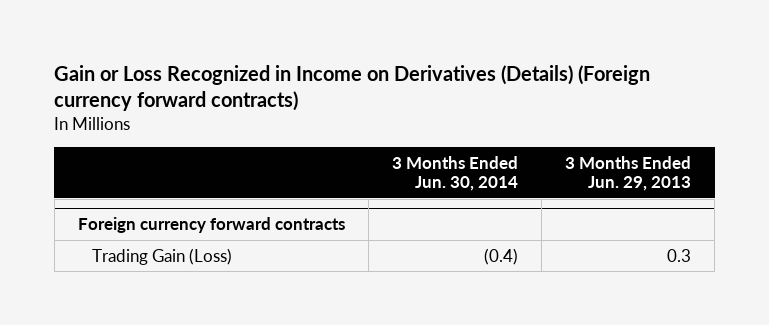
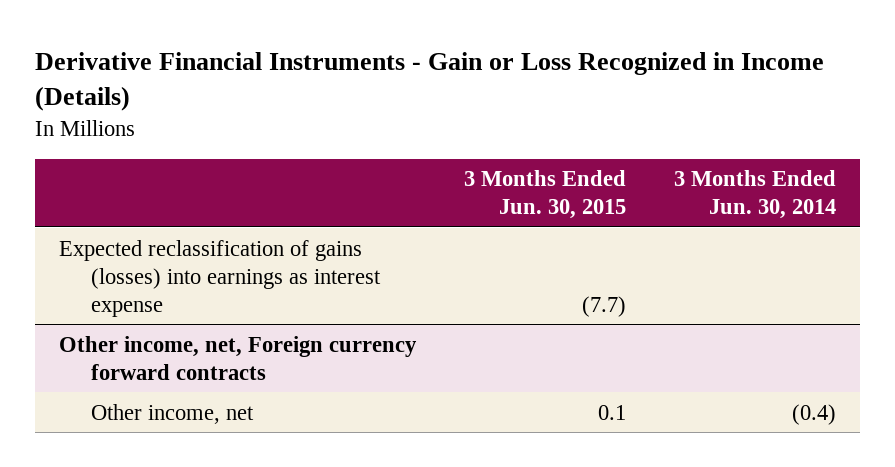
- Gain or Loss Recognized in Income on Derivatives (Details) (Foreign currency forward contracts)
+ Derivative Financial Instruments - Gain or Loss Recognized in Income (Details)
- | 3 Months Ended Jun. 30, 2014 | 3 Months Ended Jun. 29, 2013
+ | 3 Months Ended Jun. 30, 2015 | 3 Months Ended Jun. 30, 2014
- Foreign currency forward contracts
- Trading Gain (Loss) | (0.4) | 0.3
+ Expected reclassification of gains (losses) into earnings as interest expense | (7.7) |
+ Other income, net, Foreign currency forward contracts
+ Other income, net | 0.1 | (0.4)

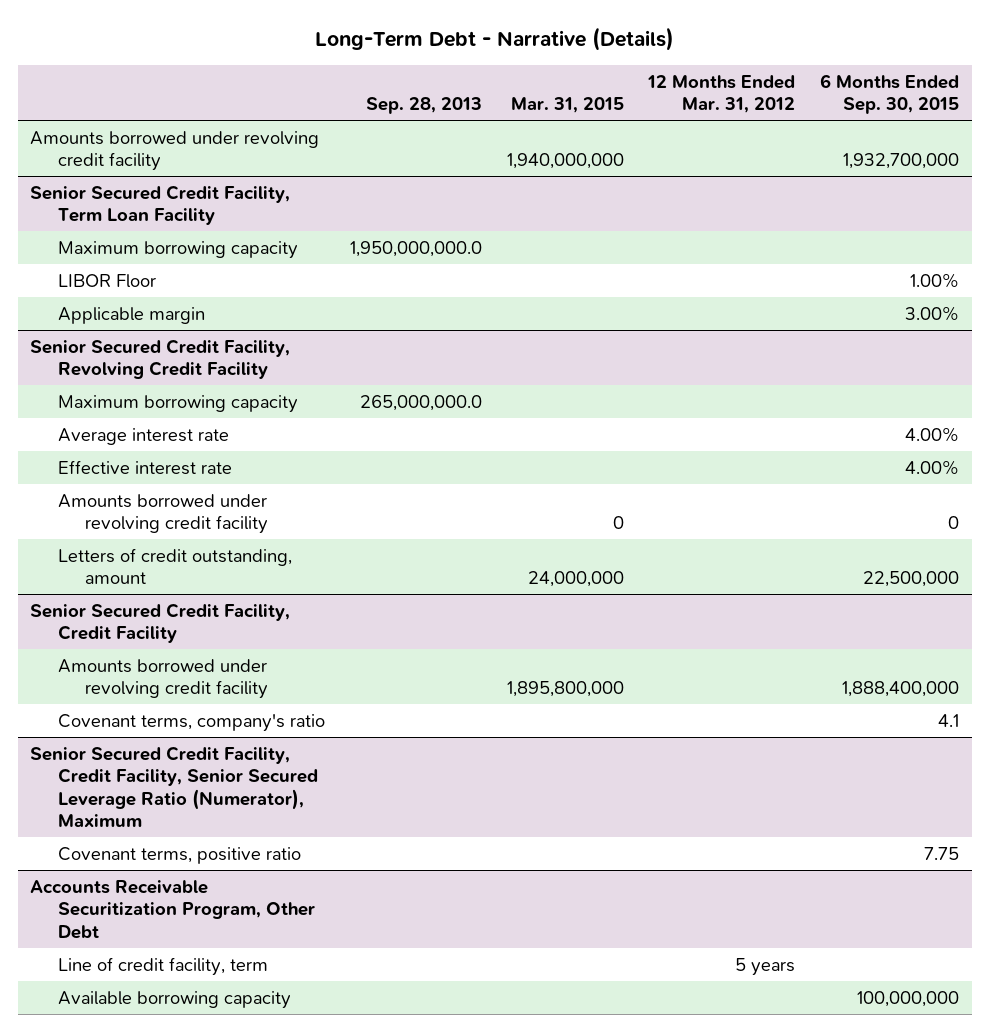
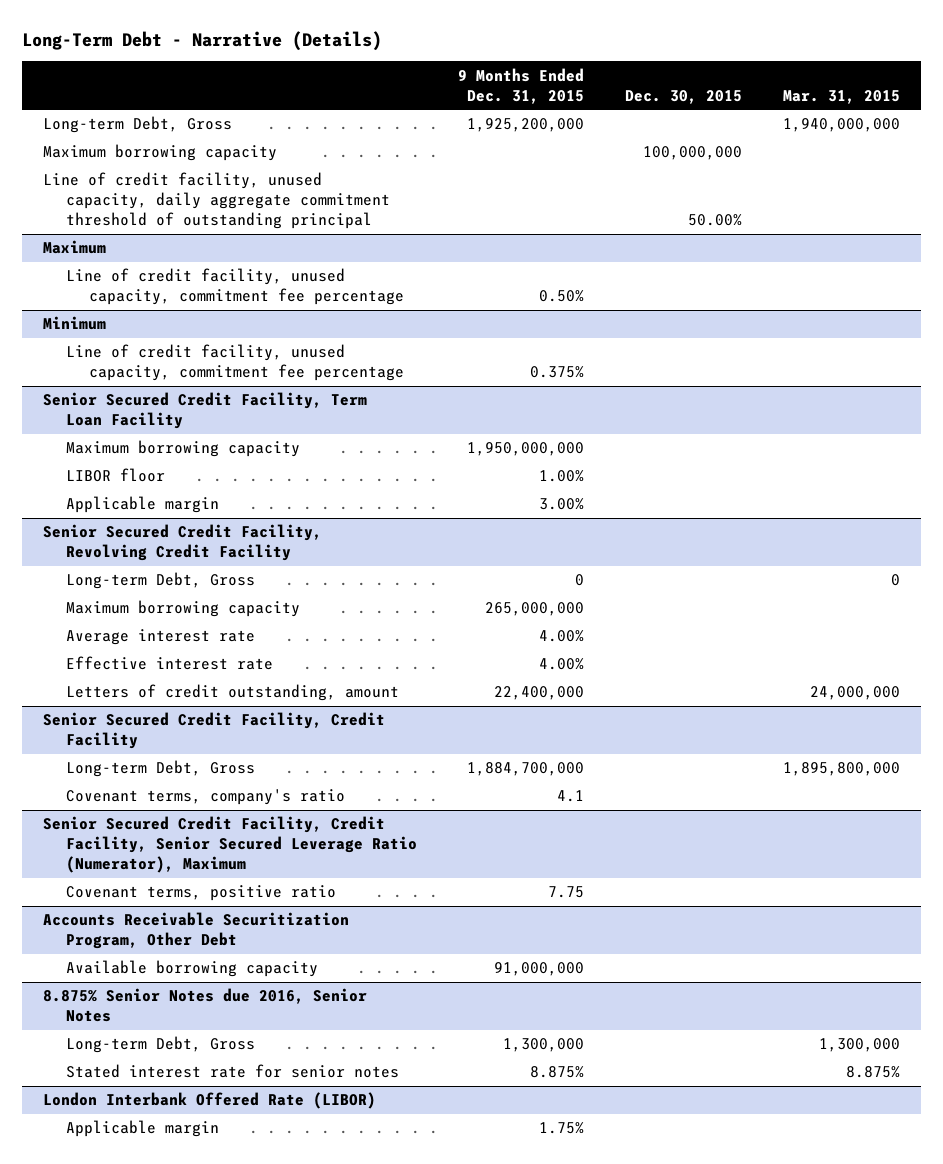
- | Sep. 28, 2013 | Mar. 31, 2015 | 12 Months Ended Mar. 31, 2012 | 6 Months Ended Sep. 30, 2015
+ | 9 Months Ended Dec. 31, 2015 | Dec. 30, 2015 | Mar. 31, 2015
- Amounts borrowed under revolving credit facility | | 1,940,000,000 | | 1,932,700,000
+ Long-term Debt, Gross | 1,925,200,000 | | 1,940,000,000
+ Maximum borrowing capacity | | 100,000,000 |
+ Line of credit facility, unused capacity, daily aggregate commitment threshold of outstanding principal | | 50.00% |
+ Maximum
+ Line of credit facility, unused capacity, commitment fee percentage | 0.50% | |
+ Minimum
+ Line of credit facility, unused capacity, commitment fee percentage | 0.375% | |
@ Senior Secured Credit Facility, Term Loan Facility
- LIBOR Floor | | | | 1.00%
+ LIBOR floor | 1.00% | |
@ Senior Secured Credit Facility, Revolving Credit Facility
+ Long-term Debt, Gross | 0 | | 0
- Amounts borrowed under revolving credit facility | | 0 | | 0
@ Senior Secured Credit Facility, Credit Facility
- Amounts borrowed under revolving credit facility | | 1,895,800,000 | | 1,888,400,000
+ Long-term Debt, Gross | 1,884,700,000 | | 1,895,800,000
@ Accounts Receivable Securitization Program, Other Debt
- Line of credit facility, term | | | 5 years |
+ 8.875% Senior Notes due 2016, Senior Notes
+ Long-term Debt, Gross | 1,300,000 | | 1,300,000
+ Stated interest rate for senior notes | 8.875% | | 8.875%
+ London Interbank Offered Rate (LIBOR)
+ Applicable margin | 1.75% | |

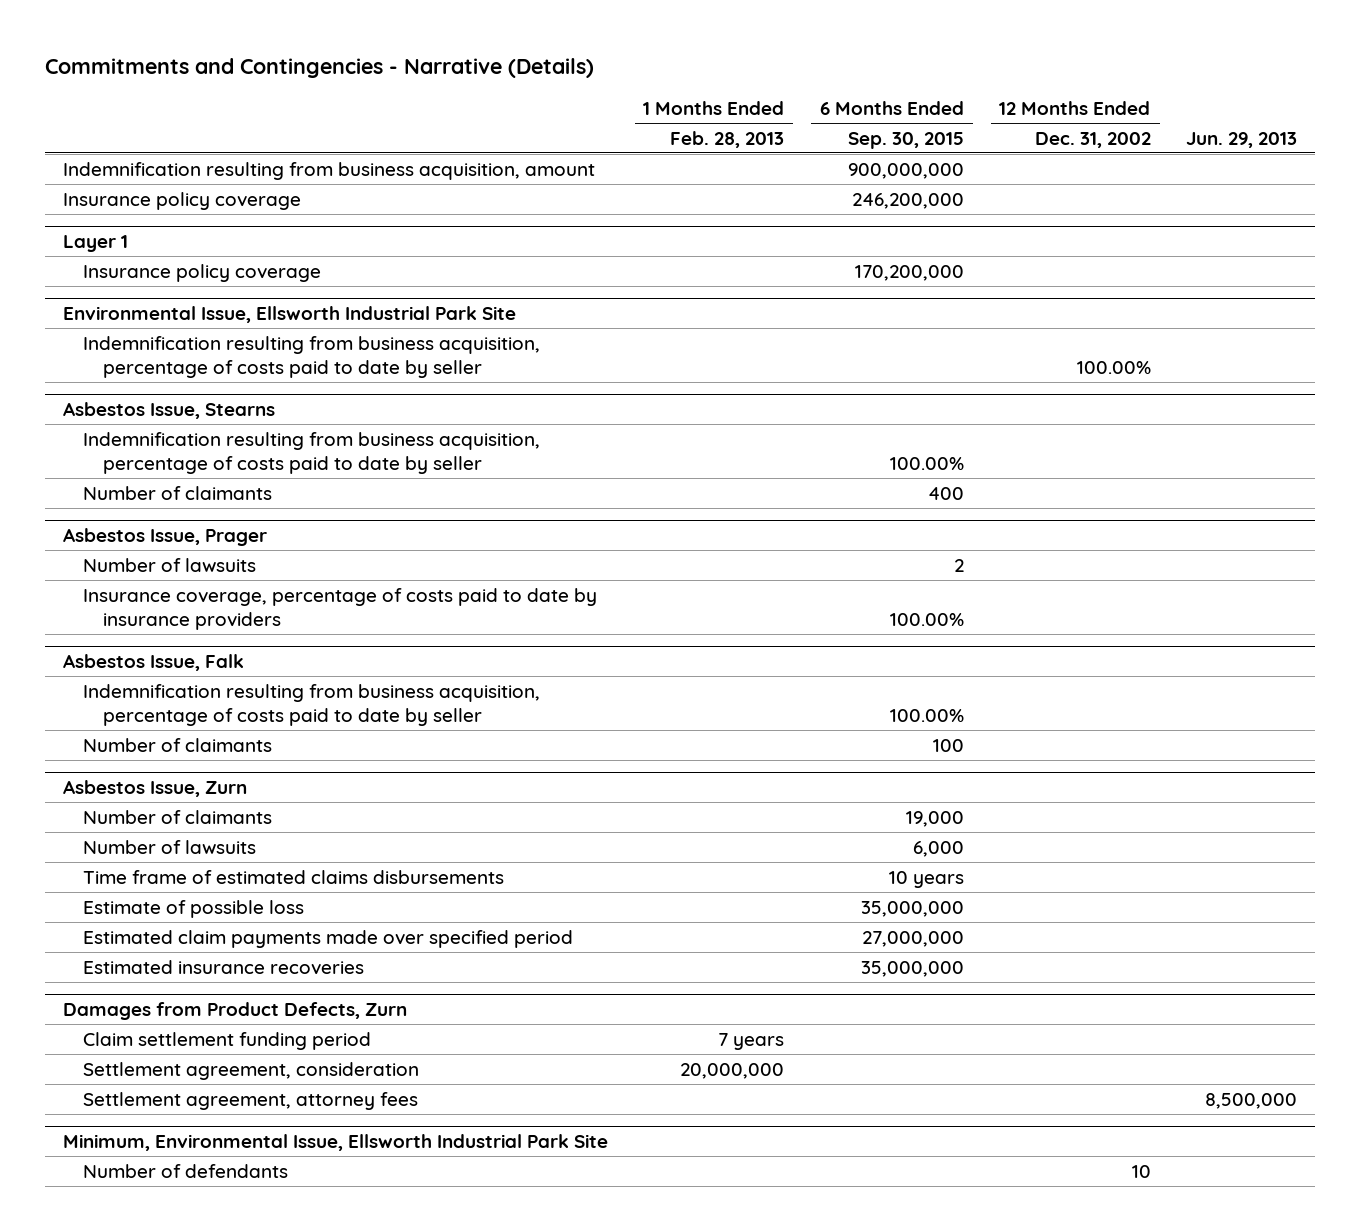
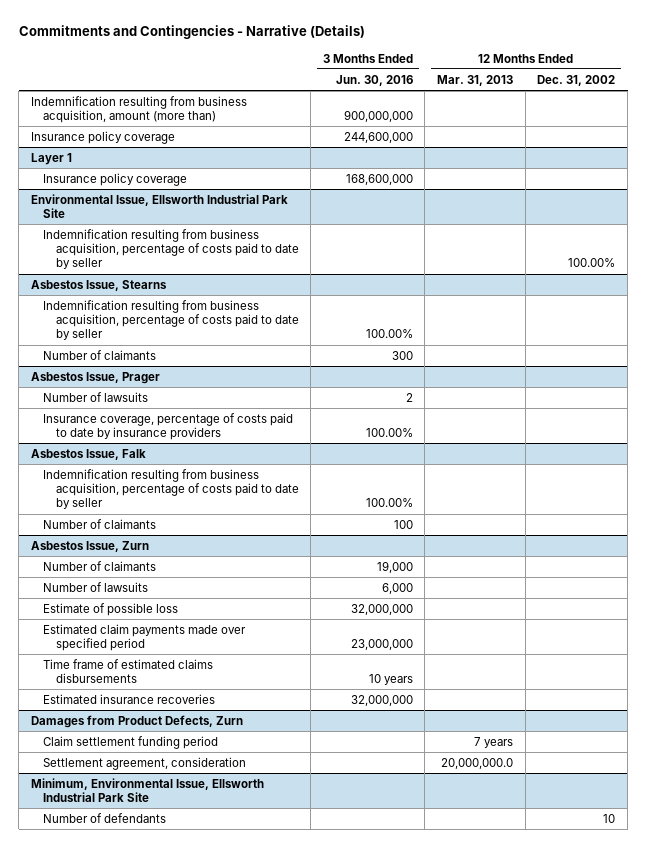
- | 1 Months Ended Feb. 28, 2013 | 6 Months Ended Sep. 30, 2015 | 12 Months Ended Dec. 31, 2002 | Jun. 29, 2013
+ | 3 Months Ended Jun. 30, 2016 | 12 Months Ended Mar. 31, 2013 | 12 Months Ended Dec. 31, 2002
- Indemnification resulting from business acquisition, amount | | 900,000,000 | |
+ Indemnification resulting from business acquisition, amount (more than) | 900,000,000 | |
@ Asbestos Issue, Zurn
moved down: Time frame of estimated claims disbursements | 10 years | |
@ Damages from Product Defects, Zurn
- Settlement agreement, attorney fees | | | | 8,500,000

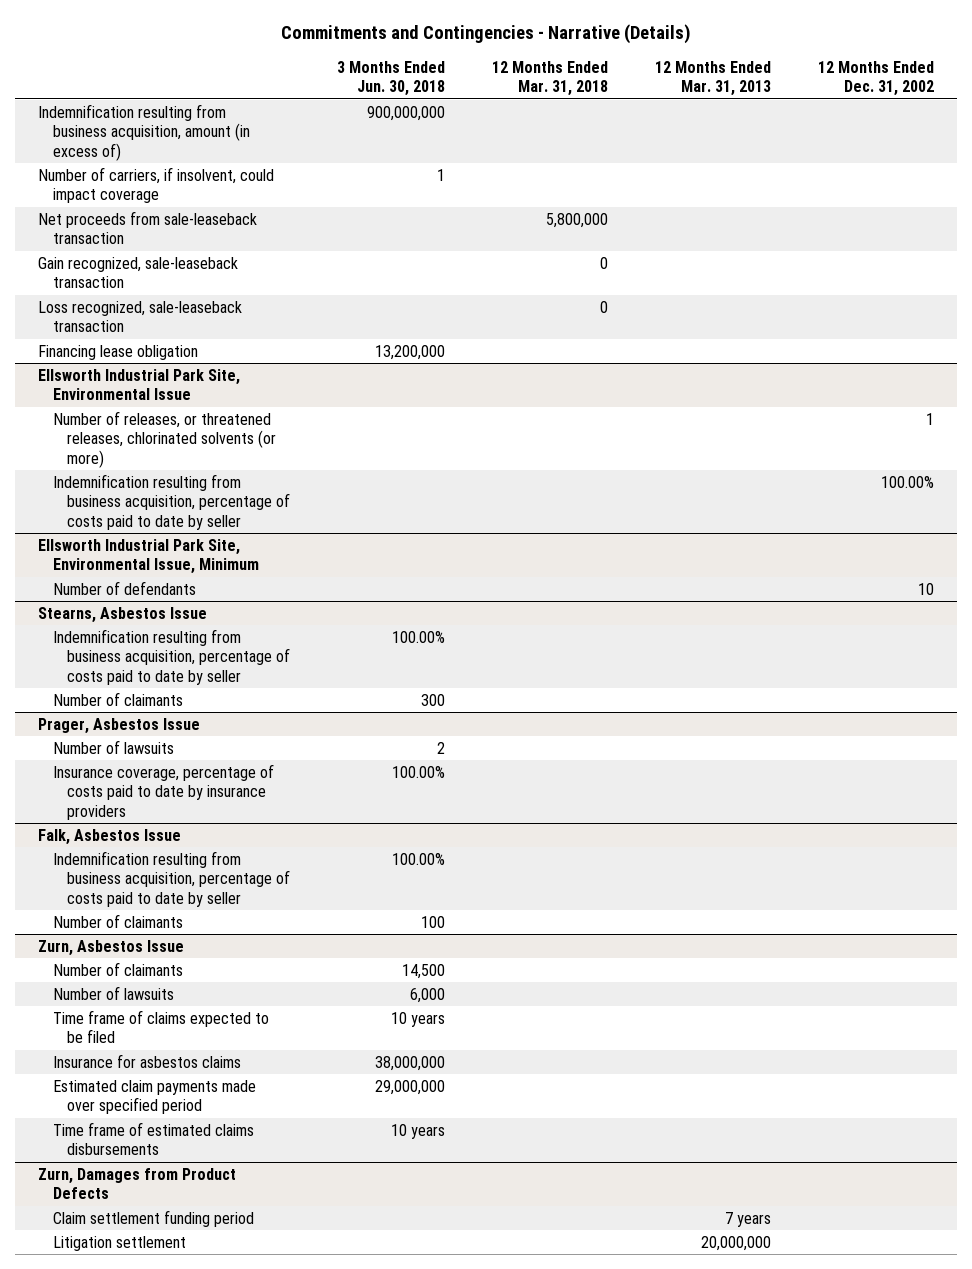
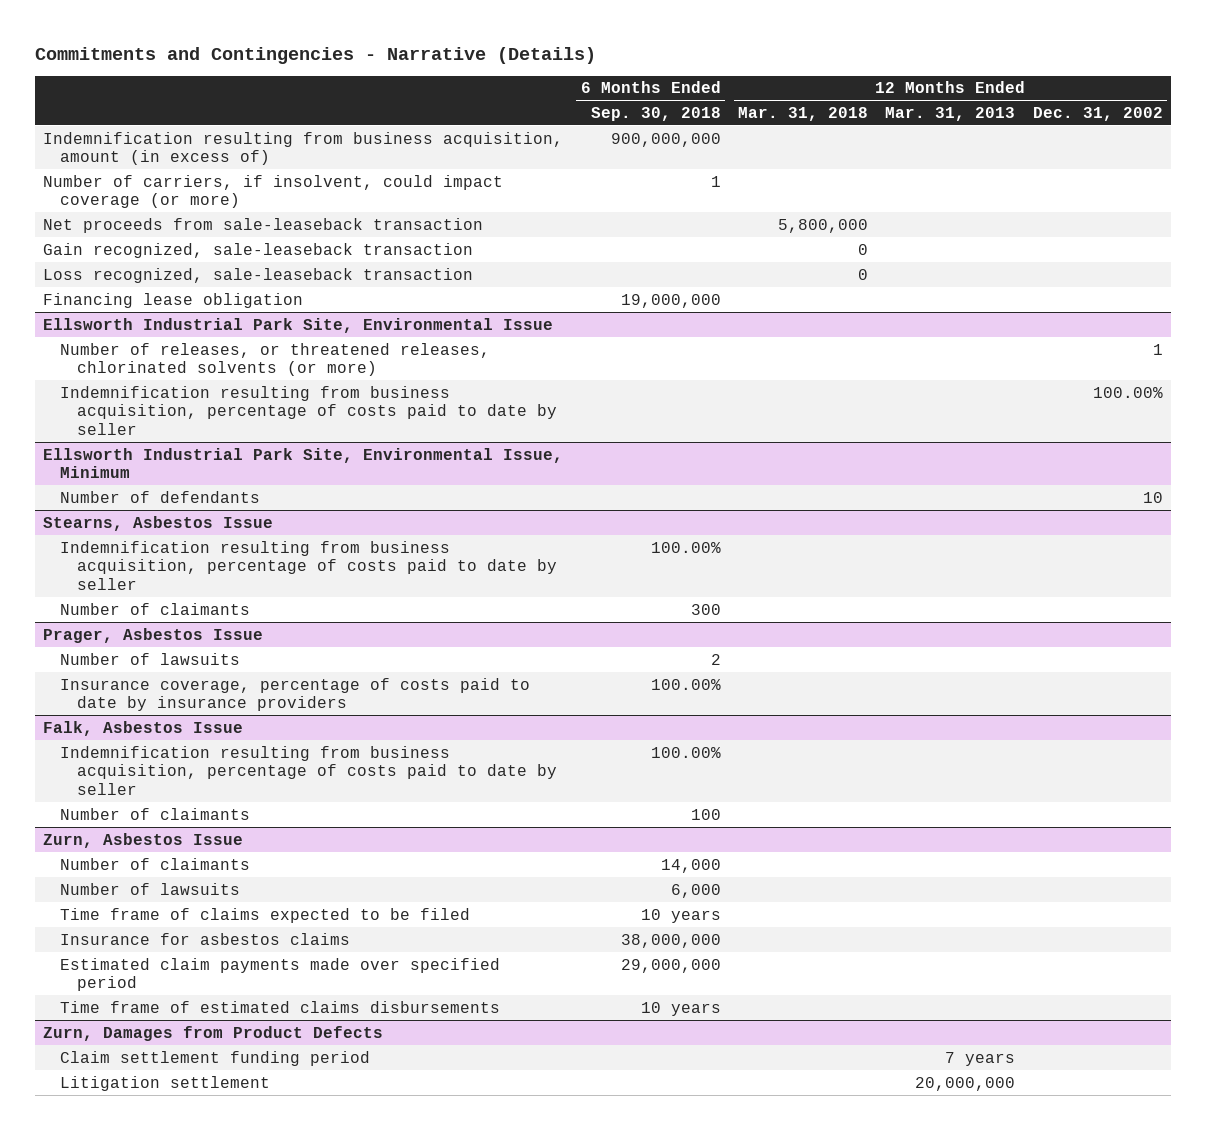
- | 3 Months Ended Jun. 30, 2018 | 12 Months Ended Mar. 31, 2018 | 12 Months Ended Mar. 31, 2013 | 12 Months Ended Dec. 31, 2002
+ | 6 Months Ended Sep. 30, 2018 | 12 Months Ended Mar. 31, 2018 | 12 Months Ended Mar. 31, 2013 | 12 Months Ended Dec. 31, 2002
- Number of carriers, if insolvent, could impact coverage | 1 | | |
+ Number of carriers, if insolvent, could impact coverage (or more) | 1 | | |

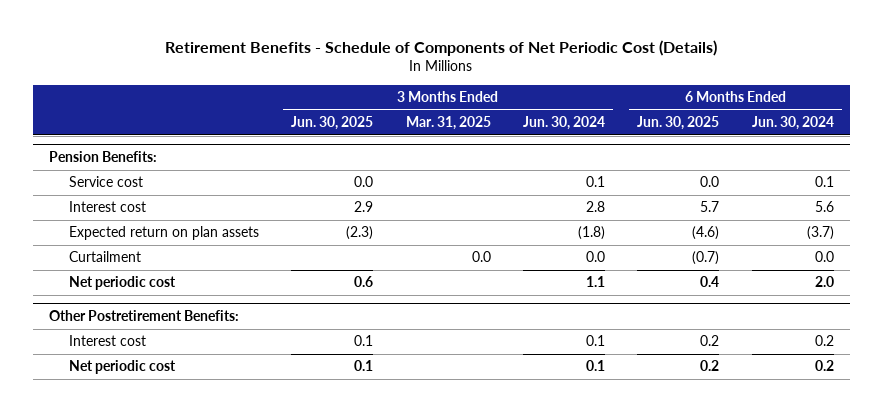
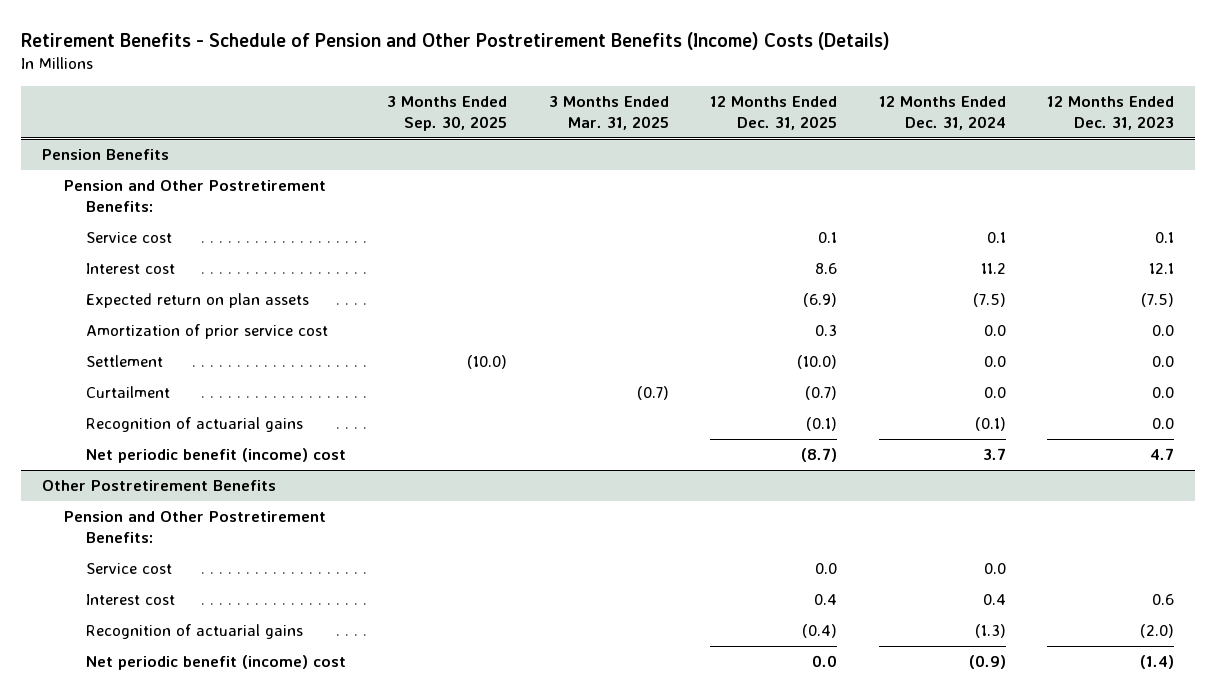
- Retirement Benefits - Schedule of Components of Net Periodic Cost (Details)
+ Retirement Benefits - Schedule of Pension and Other Postretirement Benefits (Income) Costs (Details)
- | 3 Months Ended Jun. 30, 2025 | 3 Months Ended Mar. 31, 2025 | 3 Months Ended Jun. 30, 2024 | 6 Months Ended Jun. 30, 2025 | 6 Months Ended Jun. 30, 2024
+ | 3 Months Ended Sep. 30, 2025 | 3 Months Ended Mar. 31, 2025 | 12 Months Ended Dec. 31, 2025 | 12 Months Ended Dec. 31, 2024 | 12 Months Ended Dec. 31, 2023
- Pension Benefits:
+ Pension Benefits
+ Pension and Other Postretirement Benefits:
- Curtailment | | 0.0 | 0.0 | (0.7) | 0.0
- Net periodic cost | 0.6 | | 1.1 | 0.4 | 2.0
- Other Postretirement Benefits:
+ Amortization of prior service cost | | | 0.3 | 0.0 | 0.0
+ Settlement | (10.0) | | (10.0) | 0.0 | 0.0
+ Curtailment | | (0.7) | (0.7) | 0.0 | 0.0
+ Recognition of actuarial gains | | | (0.1) | (0.1) | 0.0
+ Net periodic benefit (income) cost | | | (8.7) | 3.7 | 4.7
+ Other Postretirement Benefits
+ Pension and Other Postretirement Benefits:
+ Service cost | | | 0.0 | 0.0 |
- Net periodic cost | 0.1 | | 0.1 | 0.2 | 0.2
+ Recognition of actuarial gains | | | (0.4) | (1.3) | (2.0)
+ Net periodic benefit (income) cost | | | 0.0 | (0.9) | (1.4)

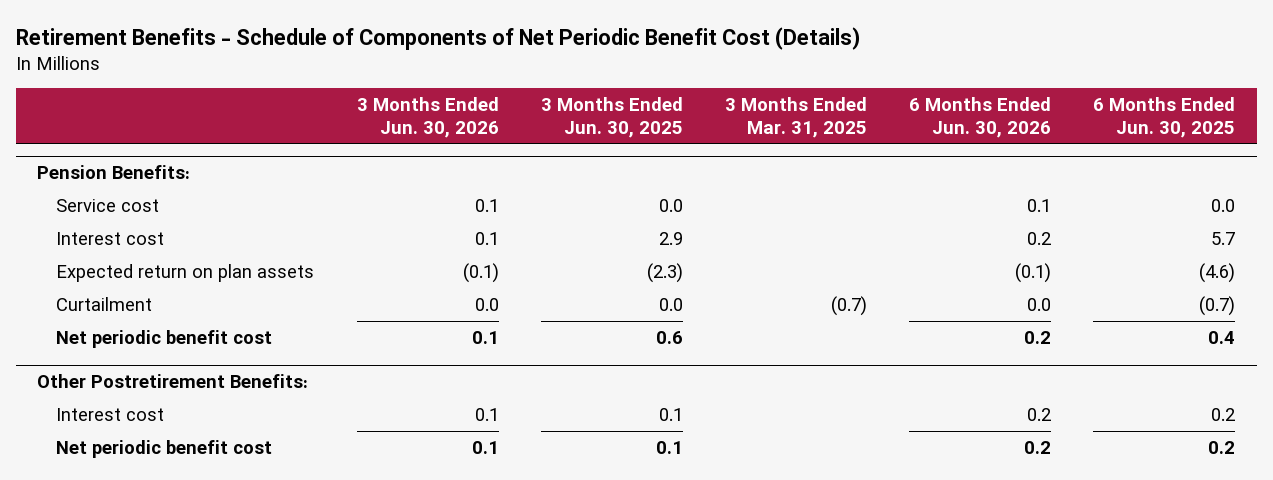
- Retirement Benefits - Schedule of Pension and Other Postretirement Benefits (Income) Costs (Details)
+ Retirement Benefits - Schedule of Components of Net Periodic Benefit Cost (Details)
- | 3 Months Ended Sep. 30, 2025 | 3 Months Ended Mar. 31, 2025 | 12 Months Ended Dec. 31, 2025 | 12 Months Ended Dec. 31, 2024 | 12 Months Ended Dec. 31, 2023
+ | 3 Months Ended Jun. 30, 2026 | 3 Months Ended Jun. 30, 2025 | 3 Months Ended Mar. 31, 2025 | 6 Months Ended Jun. 30, 2026 | 6 Months Ended Jun. 30, 2025
- Pension Benefits
- Pension and Other Postretirement Benefits:
+ Pension Benefits:
- Amortization of prior service cost | | | 0.3 | 0.0 | 0.0
- Settlement | (10.0) | | (10.0) | 0.0 | 0.0
- Recognition of actuarial gains | | | (0.1) | (0.1) | 0.0
- Net periodic benefit (income) cost | | | (8.7) | 3.7 | 4.7
- Other Postretirement Benefits
- Pension and Other Postretirement Benefits:
- Service cost | | | 0.0 | 0.0 |
+ Net periodic benefit cost | 0.1 | 0.6 | | 0.2 | 0.4
+ Other Postretirement Benefits:
- Recognition of actuarial gains | | | (0.4) | (1.3) | (2.0)
- Net periodic benefit (income) cost | | | 0.0 | (0.9) | (1.4)
+ Net periodic benefit cost | 0.1 | 0.1 | | 0.2 | 0.2

